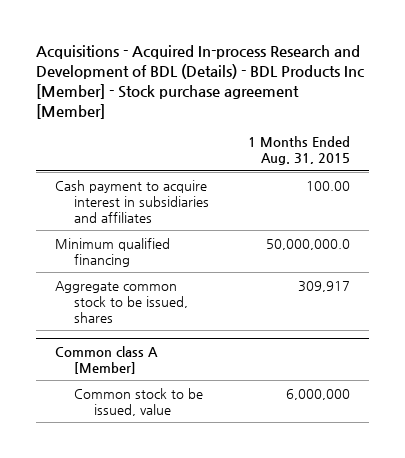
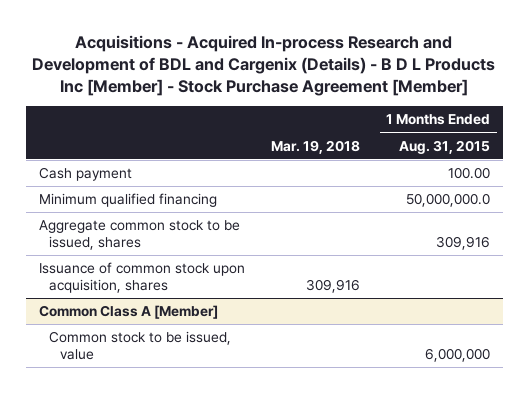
- Acquisitions - Acquired In-process Research and Development of BDL (Details) - BDL Products Inc [Member] - Stock purchase agreement [Member]
+ Acquisitions - Acquired In-process Research and Development of BDL and Cargenix (Details) - B D L Products Inc [Member] - Stock Purchase Agreement [Member]
- | 1 Months Ended Aug. 31, 2015
+ | Mar. 19, 2018 | 1 Months Ended Aug. 31, 2015
- Cash payment to acquire interest in subsidiaries and affiliates | 100.00
+ Cash payment | | 100.00
- Aggregate common stock to be issued, shares | 309,917
- Common class A [Member]
+ Aggregate common stock to be issued, shares | | 309,916
+ Issuance of common stock upon acquisition, shares | 309,916 |
+ Common Class A [Member]

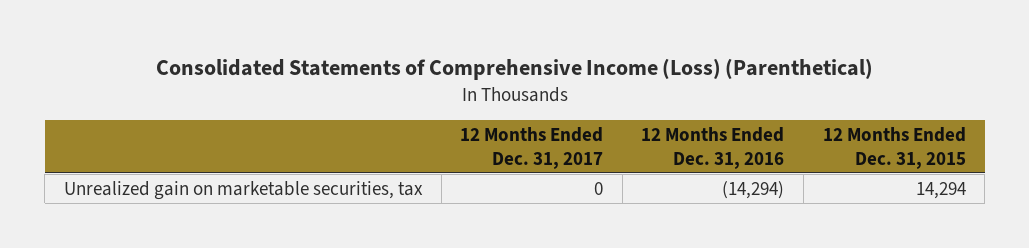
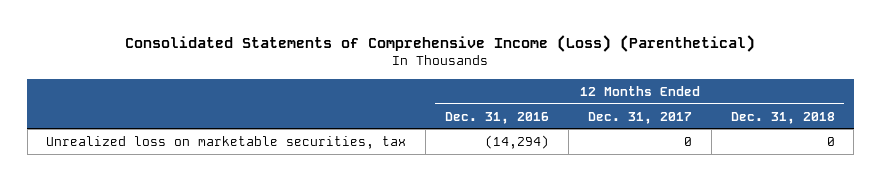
- | 12 Months Ended Dec. 31, 2017 | 12 Months Ended Dec. 31, 2016 | 12 Months Ended Dec. 31, 2015
+ | 12 Months Ended Dec. 31, 2016 | 12 Months Ended Dec. 31, 2017 | 12 Months Ended Dec. 31, 2018
- Unrealized gain on marketable securities, tax | 0 | (14,294) | 14,294
+ Unrealized loss on marketable securities, tax | (14,294) | 0 | 0

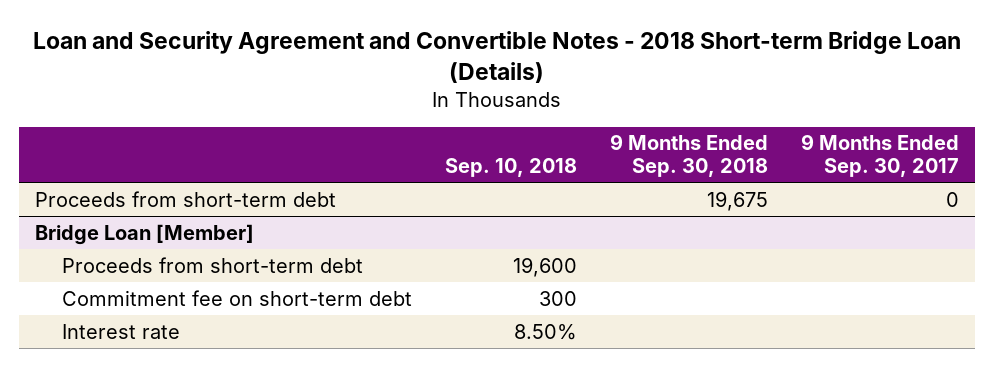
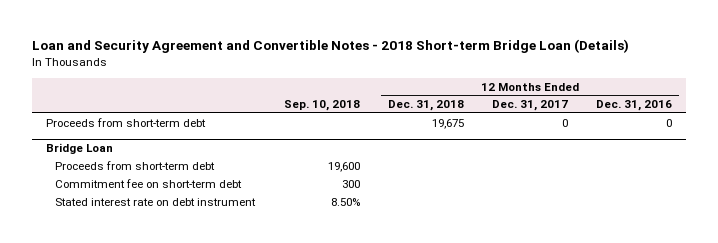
- | Sep. 10, 2018 | 9 Months Ended Sep. 30, 2018 | 9 Months Ended Sep. 30, 2017
+ | Sep. 10, 2018 | 12 Months Ended Dec. 31, 2018 | 12 Months Ended Dec. 31, 2017 | 12 Months Ended Dec. 31, 2016
- Bridge Loan [Member]
+ Bridge Loan
- Interest rate | 8.50% | |
+ Stated interest rate on debt instrument | 8.50% | | |

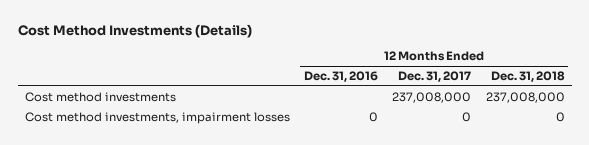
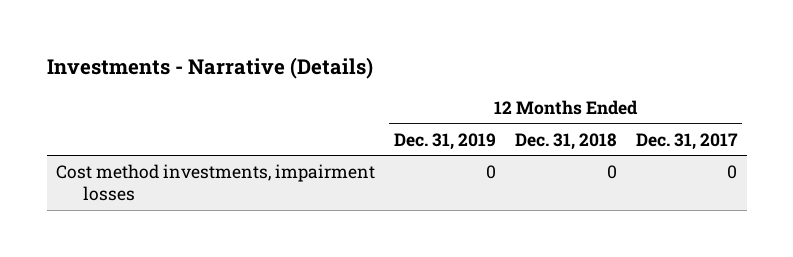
- Cost Method Investments (Details)
+ Investments - Narrative (Details)
- | 12 Months Ended Dec. 31, 2016 | 12 Months Ended Dec. 31, 2017 | 12 Months Ended Dec. 31, 2018
+ | 12 Months Ended Dec. 31, 2019 | 12 Months Ended Dec. 31, 2018 | 12 Months Ended Dec. 31, 2017
- Cost method investments | | 237,008,000 | 237,008,000

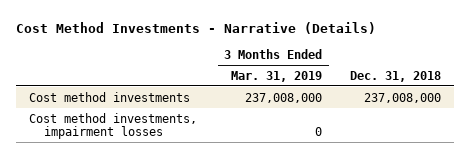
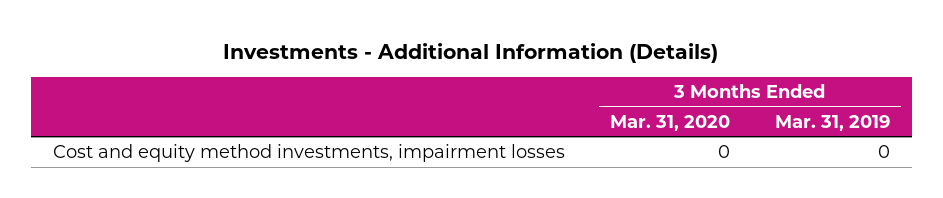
- Cost Method Investments - Narrative (Details)
+ Investments - Additional Information (Details)
- | 3 Months Ended Mar. 31, 2019 | Dec. 31, 2018
+ | 3 Months Ended Mar. 31, 2020 | 3 Months Ended Mar. 31, 2019
- Cost method investments | 237,008,000 | 237,008,000
- Cost method investments, impairment losses | 0 |
+ Cost and equity method investments, impairment losses | 0 | 0

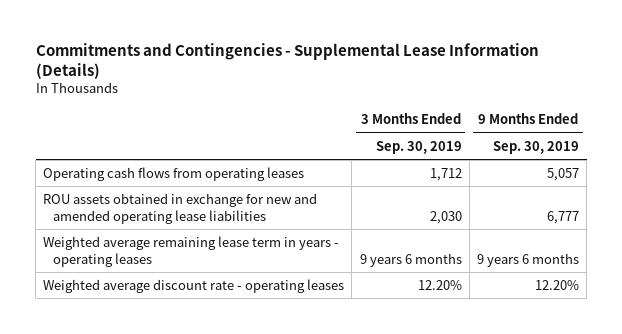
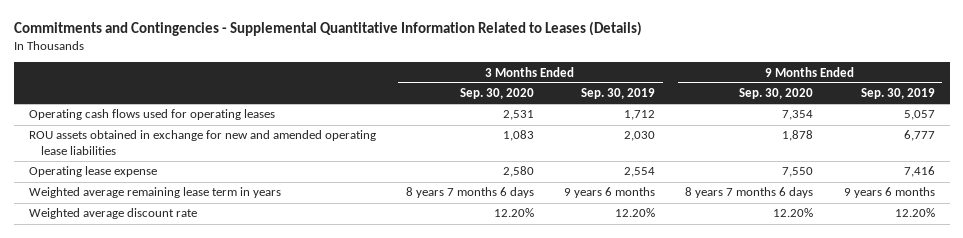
- Commitments and Contingencies - Supplemental Lease Information (Details)
+ Commitments and Contingencies - Supplemental Quantitative Information Related to Leases (Details)
- | 3 Months Ended Sep. 30, 2019 | 9 Months Ended Sep. 30, 2019
+ | 3 Months Ended Sep. 30, 2020 | 3 Months Ended Sep. 30, 2019 | 9 Months Ended Sep. 30, 2020 | 9 Months Ended Sep. 30, 2019
- Operating cash flows from operating leases | 1,712 | 5,057
+ Operating cash flows used for operating leases | 2,531 | 1,712 | 7,354 | 5,057
- Weighted average remaining lease term in years - operating leases | 9 years 6 months | 9 years 6 months
- Weighted average discount rate - operating leases | 12.20% | 12.20%
+ Operating lease expense | 2,580 | 2,554 | 7,550 | 7,416
+ Weighted average remaining lease term in years | 8 years 7 months 6 days | 9 years 6 months | 8 years 7 months 6 days | 9 years 6 months
+ Weighted average discount rate | 12.20% | 12.20% | 12.20% | 12.20%

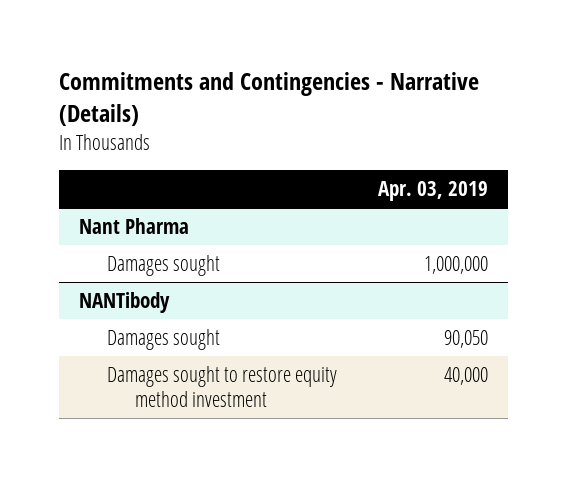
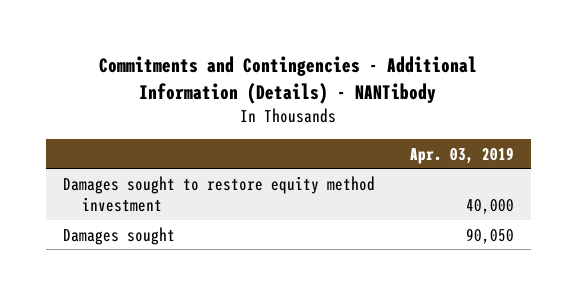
- Commitments and Contingencies - Narrative (Details)
+ Commitments and Contingencies - Additional Information (Details) - NANTibody
- Nant Pharma
- Damages sought | 1,000,000
- NANTibody
- Damages sought | 90,050
+ Damages sought | 90,050

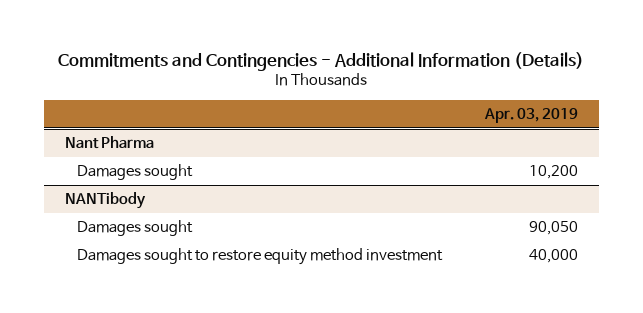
- Commitments and Contingencies - Additional Information (Details) - NANTibody
+ Commitments and Contingencies - Additional Information (Details)
- Damages sought to restore equity method investment | 40,000
+ Nant Pharma
+ Damages sought | 10,200
+ NANTibody
+ Damages sought to restore equity method investment | 40,000

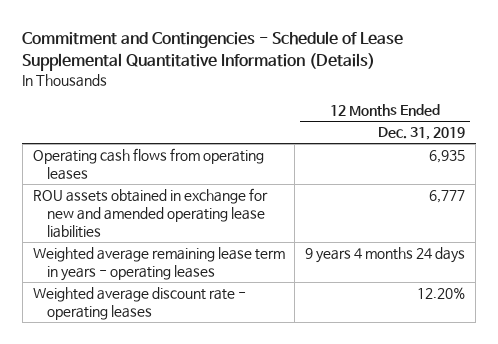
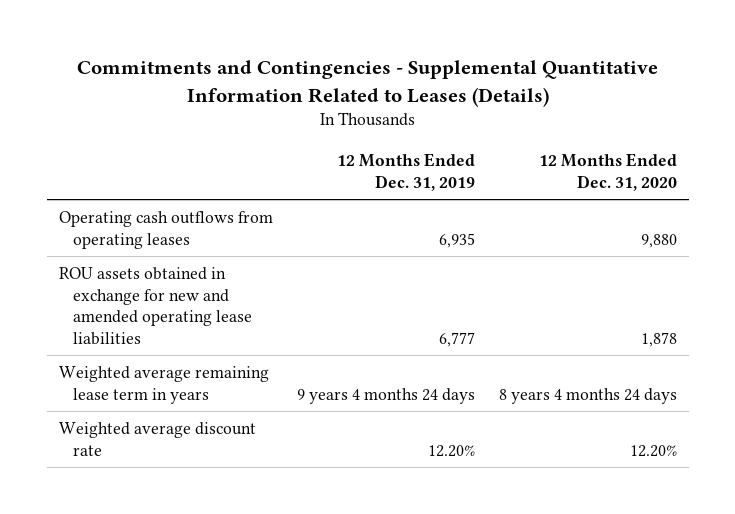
- Commitment and Contingencies - Schedule of Lease Supplemental Quantitative Information (Details)
+ Commitments and Contingencies - Supplemental Quantitative Information Related to Leases (Details)
- | 12 Months Ended Dec. 31, 2019
+ | 12 Months Ended Dec. 31, 2019 | 12 Months Ended Dec. 31, 2020
- Operating cash flows from operating leases | 6,935
+ Operating cash outflows from operating leases | 6,935 | 9,880
- Weighted average remaining lease term in years - operating leases | 9 years 4 months 24 days
- Weighted average discount rate - operating leases | 12.20%
+ Weighted average remaining lease term in years | 9 years 4 months 24 days | 8 years 4 months 24 days
+ Weighted average discount rate | 12.20% | 12.20%

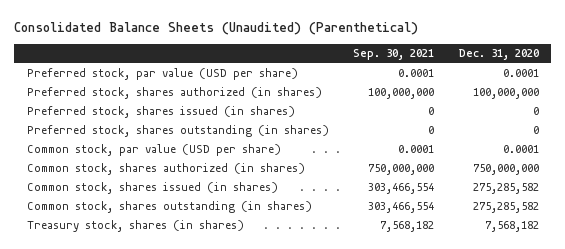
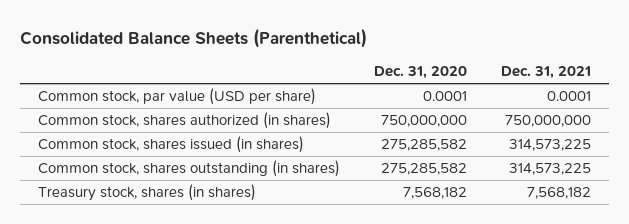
- Consolidated Balance Sheets (Unaudited) (Parenthetical)
+ Consolidated Balance Sheets (Parenthetical)
- | Sep. 30, 2021 | Dec. 31, 2020
+ | Dec. 31, 2020 | Dec. 31, 2021
- Preferred stock, par value (USD per share) | 0.0001 | 0.0001
- Preferred stock, shares authorized (in shares) | 100,000,000 | 100,000,000
- Preferred stock, shares issued (in shares) | 0 | 0
- Preferred stock, shares outstanding (in shares) | 0 | 0

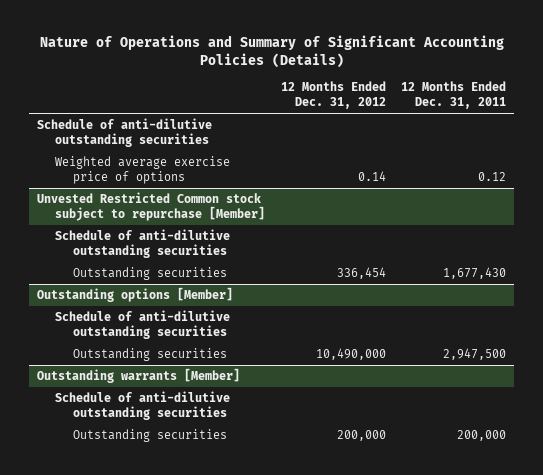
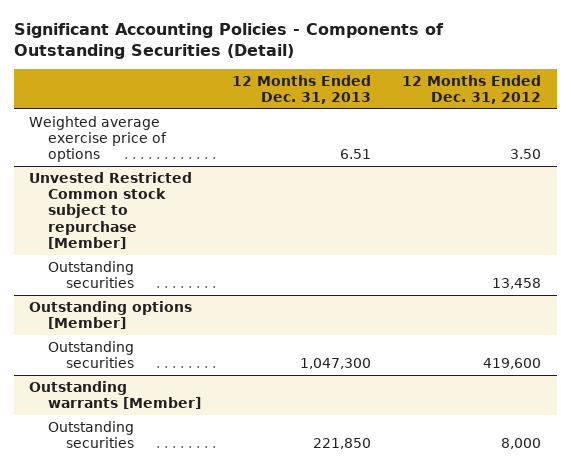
- Nature of Operations and Summary of Significant Accounting Policies (Details)
+ Significant Accounting Policies - Components of Outstanding Securities (Detail)
- | 12 Months Ended Dec. 31, 2012 | 12 Months Ended Dec. 31, 2011
+ | 12 Months Ended Dec. 31, 2013 | 12 Months Ended Dec. 31, 2012
- Schedule of anti-dilutive outstanding securities
- Weighted average exercise price of options | 0.14 | 0.12
+ Weighted average exercise price of options | 6.51 | 3.50
@ Unvested Restricted Common stock subject to repurchase [Member]
- Schedule of anti-dilutive outstanding securities
- Outstanding securities | 336,454 | 1,677,430
+ Outstanding securities | | 13,458
@ Outstanding options [Member]
- Schedule of anti-dilutive outstanding securities
- Outstanding securities | 10,490,000 | 2,947,500
+ Outstanding securities | 1,047,300 | 419,600
@ Outstanding warrants [Member]
- Schedule of anti-dilutive outstanding securities
- Outstanding securities | 200,000 | 200,000
+ Outstanding securities | 221,850 | 8,000

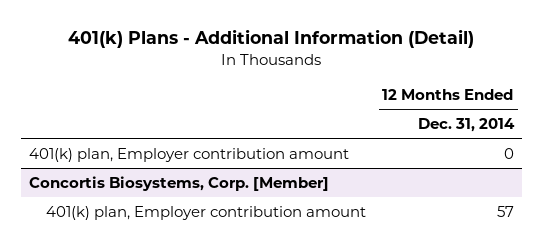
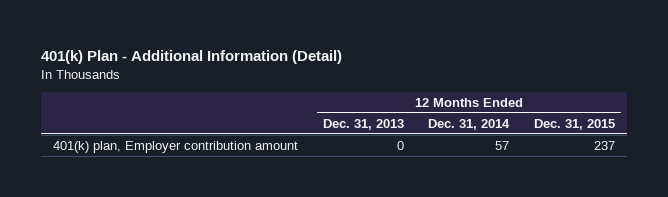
- 401(k) Plans - Additional Information (Detail)
+ 401(k) Plan - Additional Information (Detail)
- | 12 Months Ended Dec. 31, 2014
+ | 12 Months Ended Dec. 31, 2013 | 12 Months Ended Dec. 31, 2014 | 12 Months Ended Dec. 31, 2015
- 401(k) plan, Employer contribution amount | 0
- Concortis Biosystems, Corp. [Member]

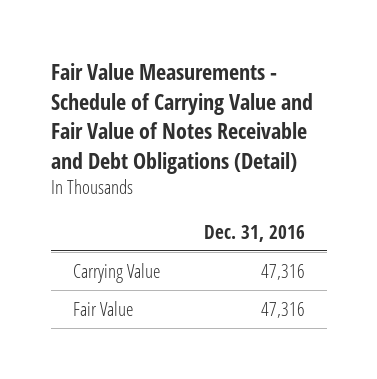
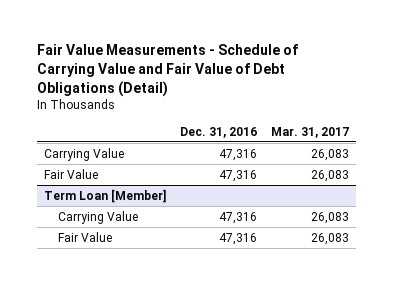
- Fair Value Measurements - Schedule of Carrying Value and Fair Value of Notes Receivable and Debt Obligations (Detail)
+ Fair Value Measurements - Schedule of Carrying Value and Fair Value of Debt Obligations (Detail)
- | Dec. 31, 2016
+ | Dec. 31, 2016 | Mar. 31, 2017
+ Term Loan [Member]
+ Carrying Value | 47,316 | 26,083
+ Fair Value | 47,316 | 26,083

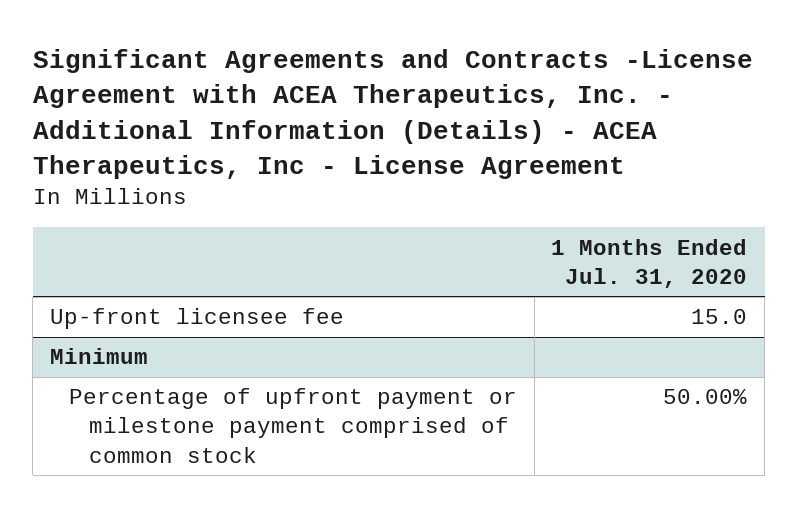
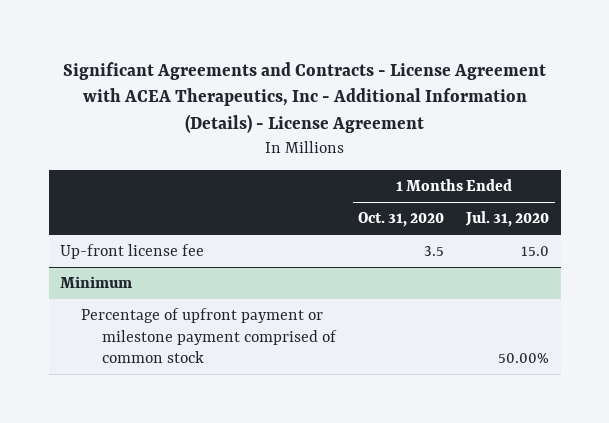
- Significant Agreements and Contracts -License Agreement with ACEA Therapeutics, Inc. - Additional Information (Details) - ACEA Therapeutics, Inc - License Agreement
+ Significant Agreements and Contracts - License Agreement with ACEA Therapeutics, Inc - Additional Information (Details) - License Agreement
- | 1 Months Ended Jul. 31, 2020
+ | 1 Months Ended Oct. 31, 2020 | 1 Months Ended Jul. 31, 2020
- Up-front licensee fee | 15.0
+ Up-front license fee | 3.5 | 15.0

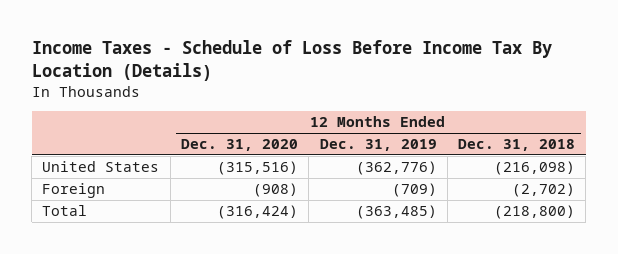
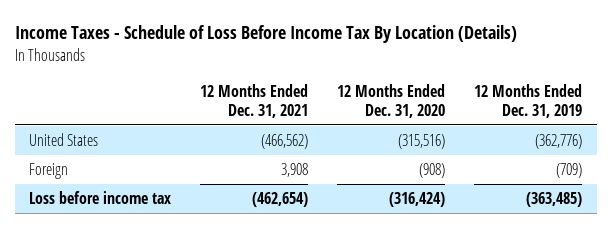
- | 12 Months Ended Dec. 31, 2020 | 12 Months Ended Dec. 31, 2019 | 12 Months Ended Dec. 31, 2018
+ | 12 Months Ended Dec. 31, 2021 | 12 Months Ended Dec. 31, 2020 | 12 Months Ended Dec. 31, 2019
- Total | (316,424) | (363,485) | (218,800)
+ Loss before income tax | (462,654) | (316,424) | (363,485)

